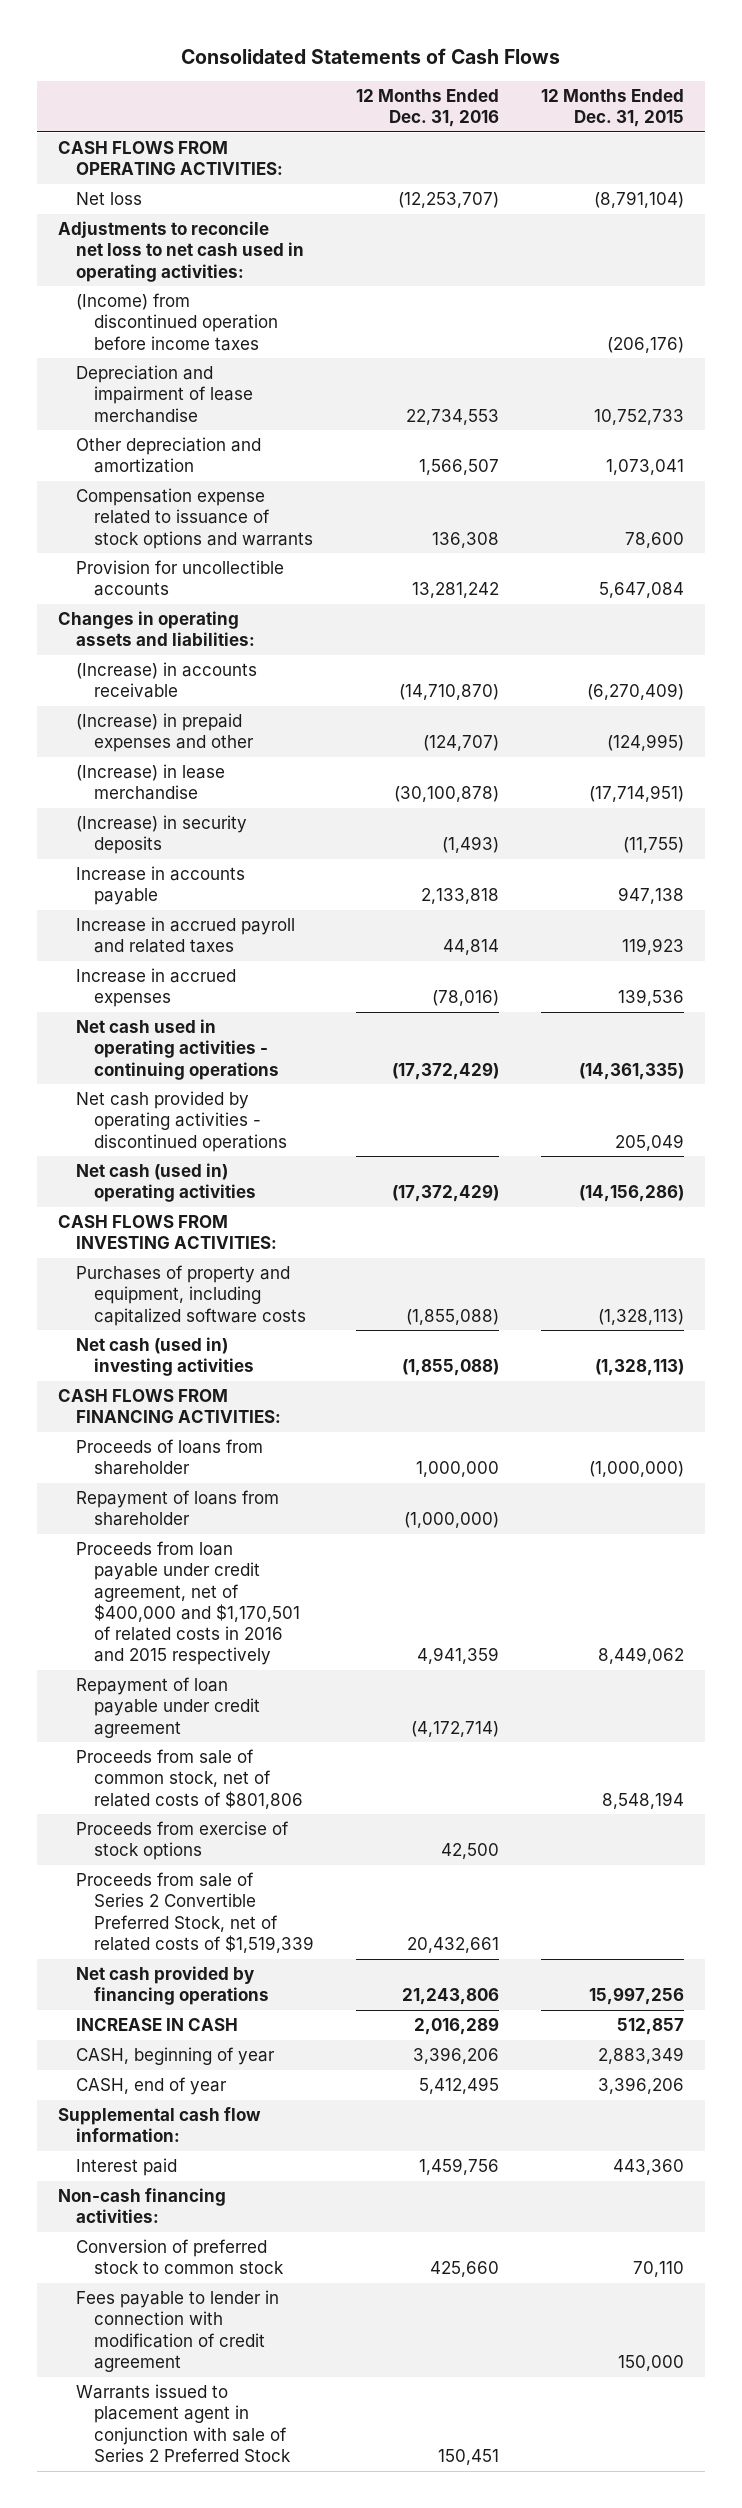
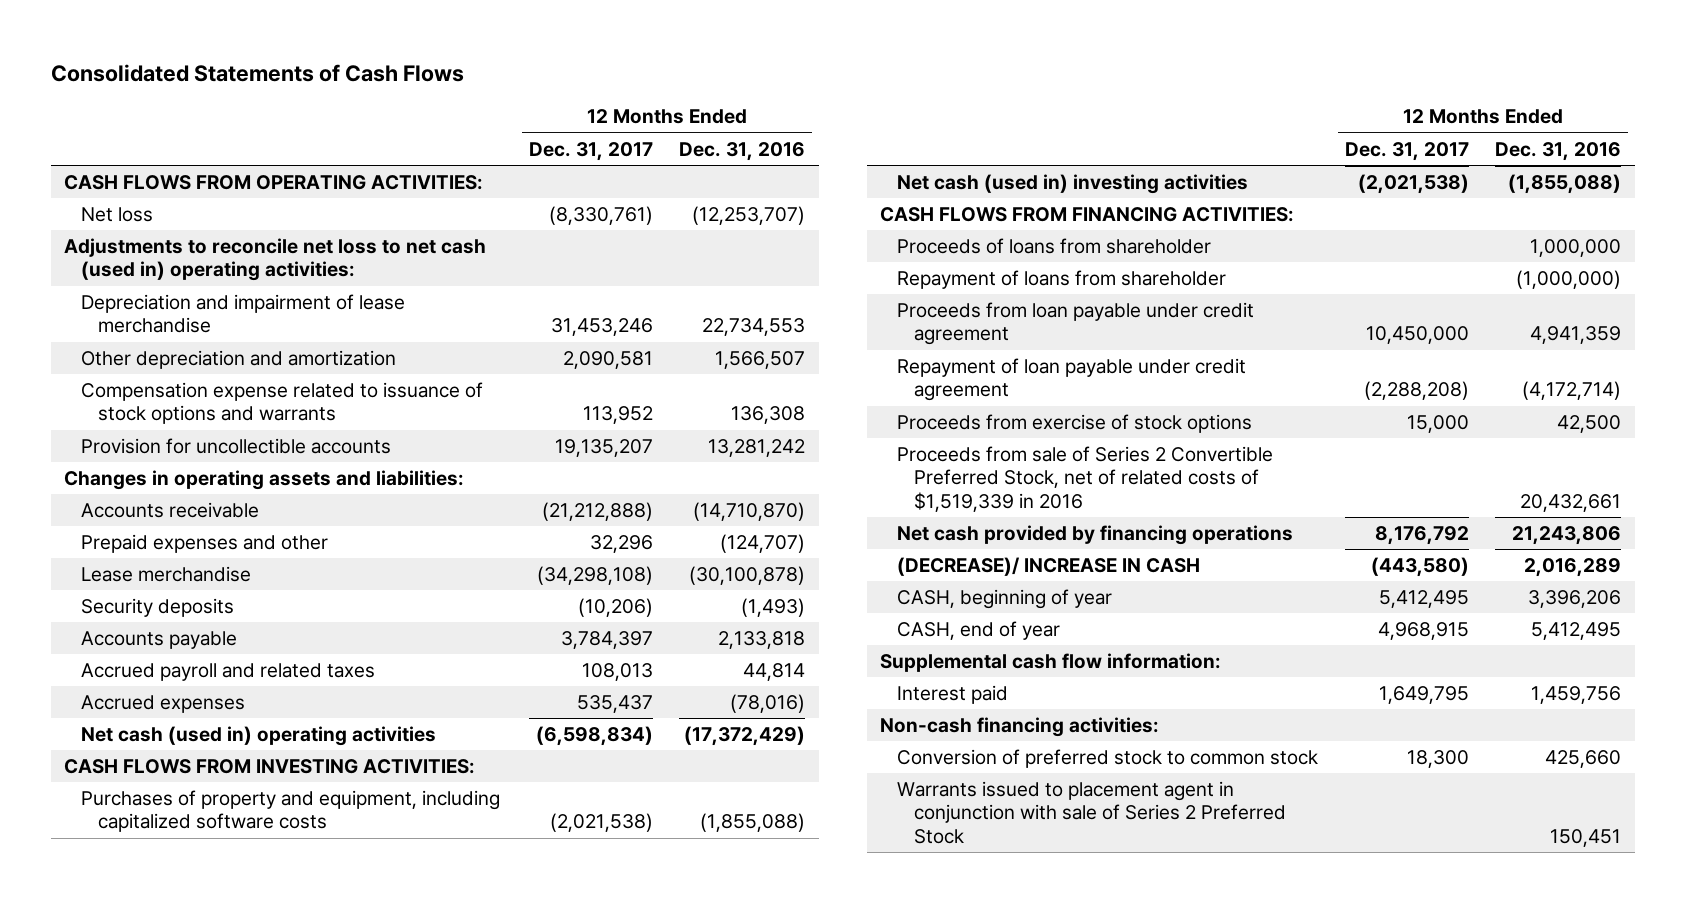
- | 12 Months Ended Dec. 31, 2016 | 12 Months Ended Dec. 31, 2015
+ | 12 Months Ended Dec. 31, 2017 | 12 Months Ended Dec. 31, 2016
- Adjustments to reconcile net loss to net cash used in operating activities:
- (Income) from discontinued operation before income taxes | | (206,176)
+ Adjustments to reconcile net loss to net cash (used in) operating activities:
- (Increase) in accounts receivable | (14,710,870) | (6,270,409)
- (Increase) in prepaid expenses and other | (124,707) | (124,995)
- (Increase) in lease merchandise | (30,100,878) | (17,714,951)
- (Increase) in security deposits | (1,493) | (11,755)
- Increase in accounts payable | 2,133,818 | 947,138
- Increase in accrued payroll and related taxes | 44,814 | 119,923
- Increase in accrued expenses | (78,016) | 139,536
- Net cash used in operating activities - continuing operations | (17,372,429) | (14,361,335)
- Net cash provided by operating activities - discontinued operations | | 205,049
+ Accounts receivable | (21,212,888) | (14,710,870)
+ Prepaid expenses and other | 32,296 | (124,707)
+ Lease merchandise | (34,298,108) | (30,100,878)
+ Security deposits | (10,206) | (1,493)
+ Accounts payable | 3,784,397 | 2,133,818
+ Accrued payroll and related taxes | 108,013 | 44,814
+ Accrued expenses | 535,437 | (78,016)
- Proceeds from loan payable under credit agreement, net of $400,000 and $1,170,501 of related costs in 2016 and 2015 respectively | 4,941,359 | 8,449,062
+ Proceeds from loan payable under credit agreement | 10,450,000 | 4,941,359
- Proceeds from sale of common stock, net of related costs of $801,806 | | 8,548,194
- Proceeds from sale of Series 2 Convertible Preferred Stock, net of related costs of $1,519,339 | 20,432,661 |
+ Proceeds from sale of Series 2 Convertible Preferred Stock, net of related costs of $1,519,339 in 2016 | | 20,432,661
- INCREASE IN CASH | 2,016,289 | 512,857
+ (DECREASE)/ INCREASE IN CASH | (443,580) | 2,016,289
- Fees payable to lender in connection with modification of credit agreement | | 150,000

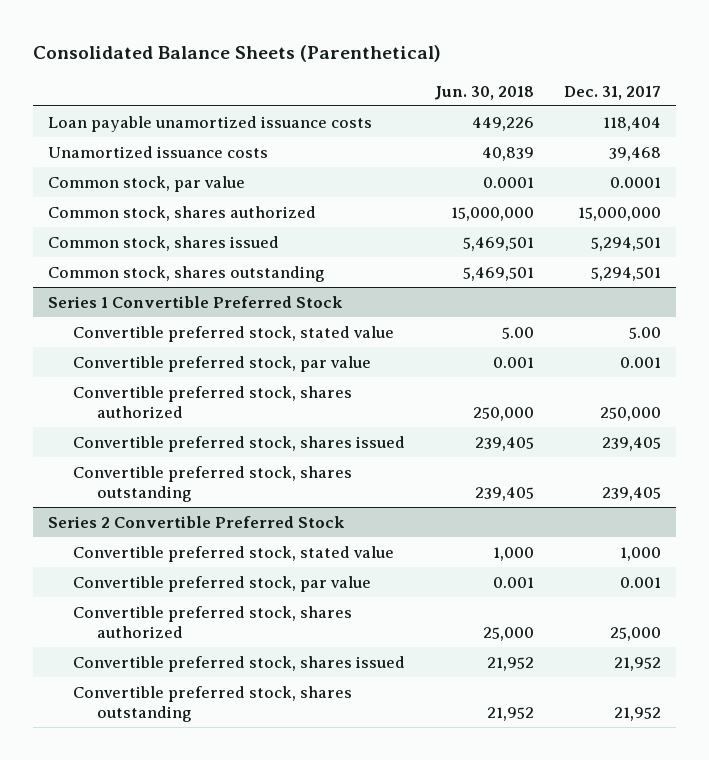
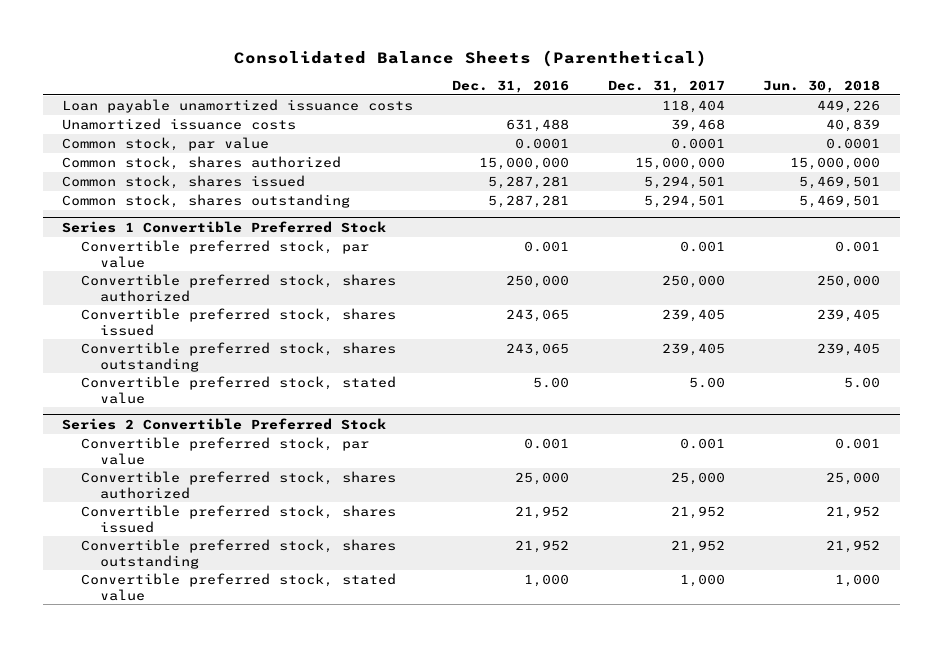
- | Jun. 30, 2018 | Dec. 31, 2017
+ | Dec. 31, 2016 | Dec. 31, 2017 | Jun. 30, 2018
@ Series 1 Convertible Preferred Stock
moved down: Convertible preferred stock, stated value | 5.00 | 5.00 | 5.00
@ Series 2 Convertible Preferred Stock
moved down: Convertible preferred stock, stated value | 1,000 | 1,000 | 1,000

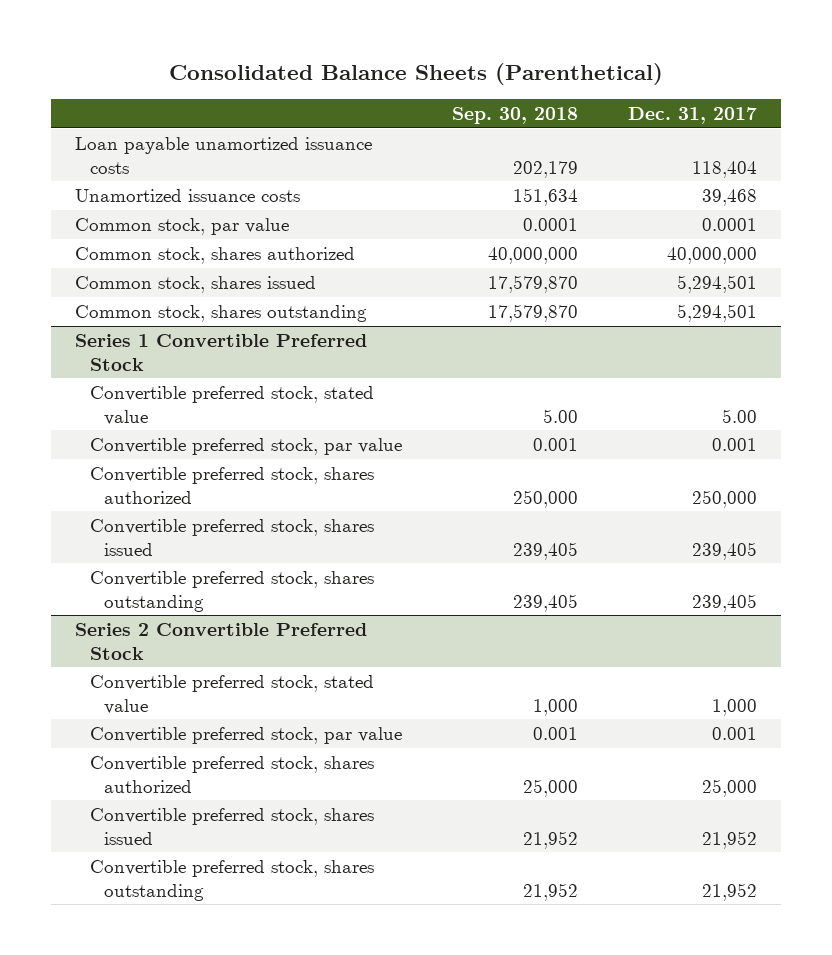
- | Dec. 31, 2016 | Dec. 31, 2017 | Jun. 30, 2018
+ | Sep. 30, 2018 | Dec. 31, 2017
- Common stock, shares authorized | 15,000,000 | 15,000,000 | 15,000,000
+ Common stock, shares authorized | 40,000,000 | 40,000,000
@ Series 1 Convertible Preferred Stock
moved up: Convertible preferred stock, stated value | 5.00 | 5.00
@ Series 2 Convertible Preferred Stock
moved up: Convertible preferred stock, stated value | 1,000 | 1,000

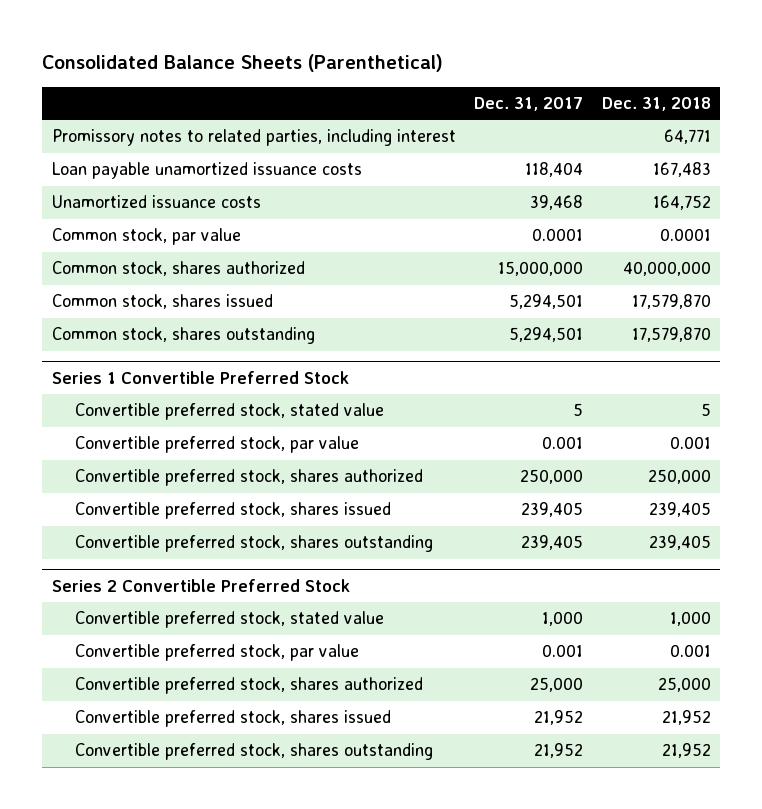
- | Sep. 30, 2018 | Dec. 31, 2017
+ | Dec. 31, 2017 | Dec. 31, 2018
+ Promissory notes to related parties, including interest | | 64,771
- Common stock, shares authorized | 40,000,000 | 40,000,000
+ Common stock, shares authorized | 15,000,000 | 40,000,000
@ Series 1 Convertible Preferred Stock
- Convertible preferred stock, stated value | 5.00 | 5.00
+ Convertible preferred stock, stated value | 5 | 5

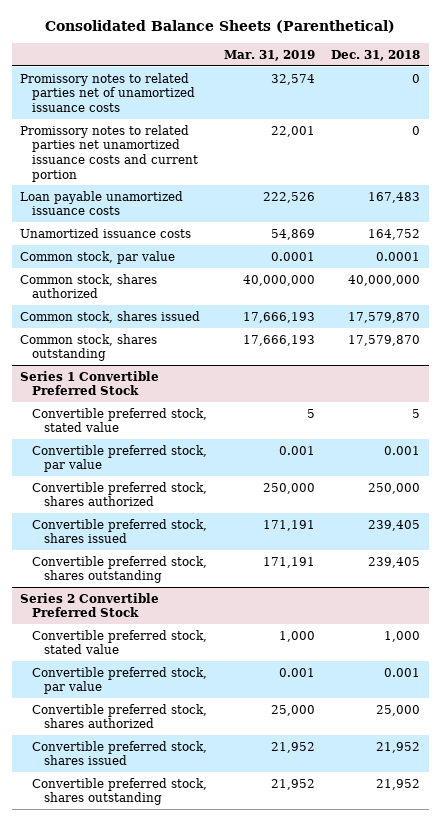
- | Dec. 31, 2017 | Dec. 31, 2018
+ | Mar. 31, 2019 | Dec. 31, 2018
- Promissory notes to related parties, including interest | | 64,771
+ Promissory notes to related parties net of unamortized issuance costs | 32,574 | 0
+ Promissory notes to related parties net unamortized issuance costs and current portion | 22,001 | 0

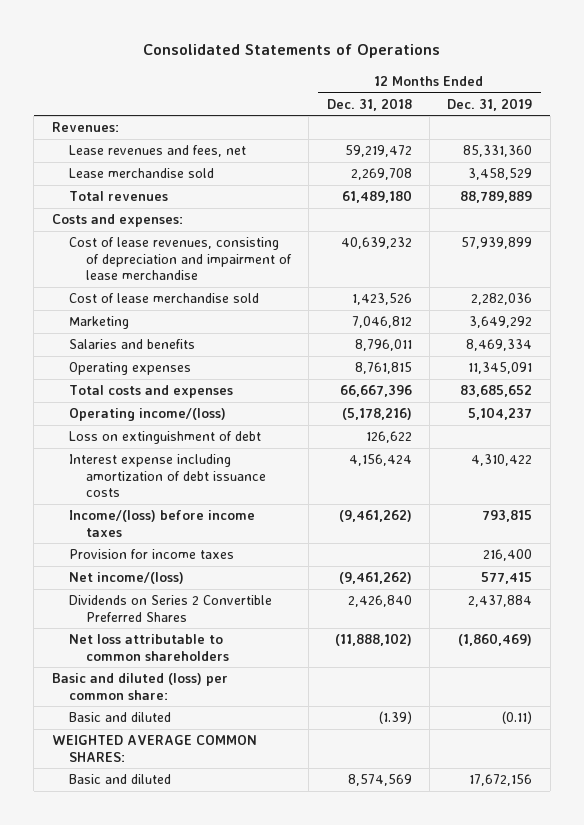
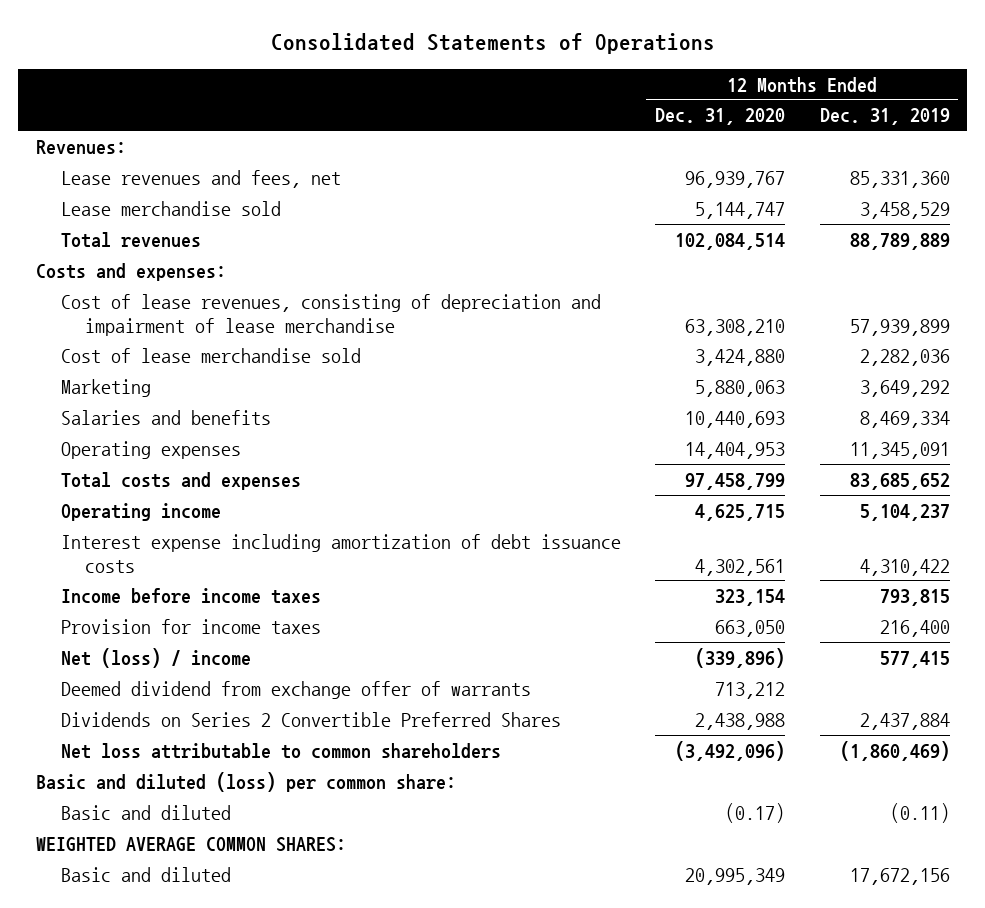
- | 12 Months Ended Dec. 31, 2018 | 12 Months Ended Dec. 31, 2019
+ | 12 Months Ended Dec. 31, 2020 | 12 Months Ended Dec. 31, 2019
- Operating income/(loss) | (5,178,216) | 5,104,237
- Loss on extinguishment of debt | 126,622 |
+ Operating income | 4,625,715 | 5,104,237
- Income/(loss) before income taxes | (9,461,262) | 793,815
+ Income before income taxes | 323,154 | 793,815
- Net income/(loss) | (9,461,262) | 577,415
+ Net (loss) / income | (339,896) | 577,415
+ Deemed dividend from exchange offer of warrants | 713,212 |

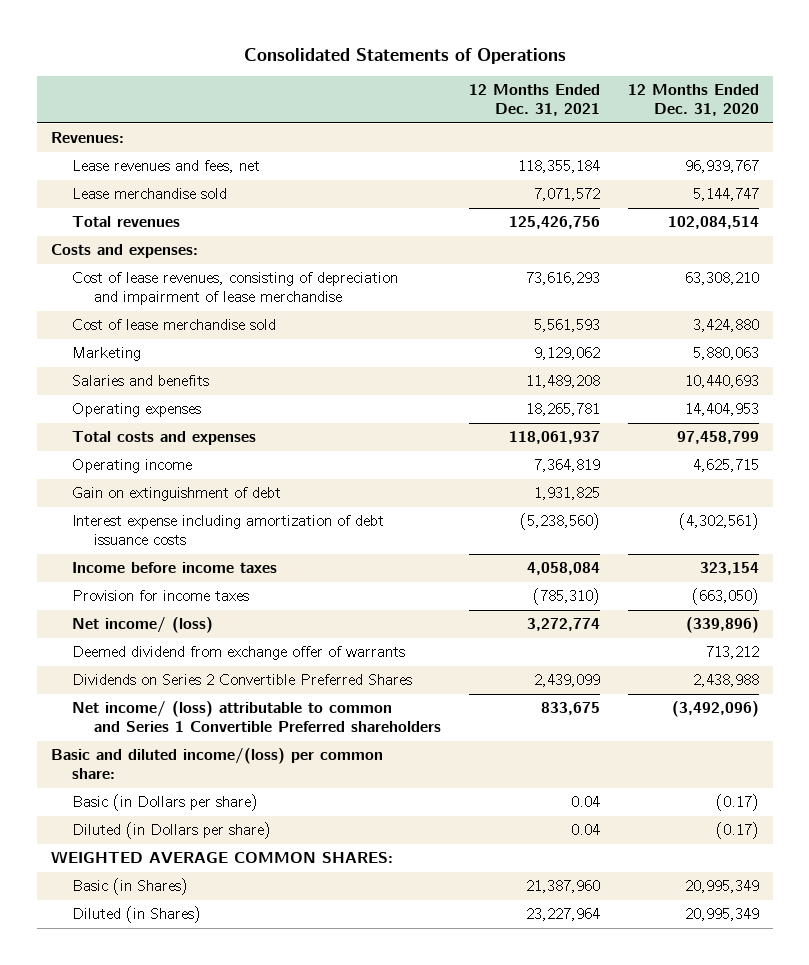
- | 12 Months Ended Dec. 31, 2020 | 12 Months Ended Dec. 31, 2019
+ | 12 Months Ended Dec. 31, 2021 | 12 Months Ended Dec. 31, 2020
- Interest expense including amortization of debt issuance costs | 4,302,561 | 4,310,422
+ Gain on extinguishment of debt | 1,931,825 |
+ Interest expense including amortization of debt issuance costs | (5,238,560) | (4,302,561)
- Provision for income taxes | 663,050 | 216,400
- Net (loss) / income | (339,896) | 577,415
+ Provision for income taxes | (785,310) | (663,050)
+ Net income/ (loss) | 3,272,774 | (339,896)
- Net loss attributable to common shareholders | (3,492,096) | (1,860,469)
- Basic and diluted (loss) per common share:
- Basic and diluted | (0.17) | (0.11)
+ Net income/ (loss) attributable to common and Series 1 Convertible Preferred shareholders | 833,675 | (3,492,096)
+ Basic and diluted income/(loss) per common share:
+ Basic (in Dollars per share) | 0.04 | (0.17)
+ Diluted (in Dollars per share) | 0.04 | (0.17)
- Basic and diluted | 20,995,349 | 17,672,156
+ Basic (in Shares) | 21,387,960 | 20,995,349
+ Diluted (in Shares) | 23,227,964 | 20,995,349

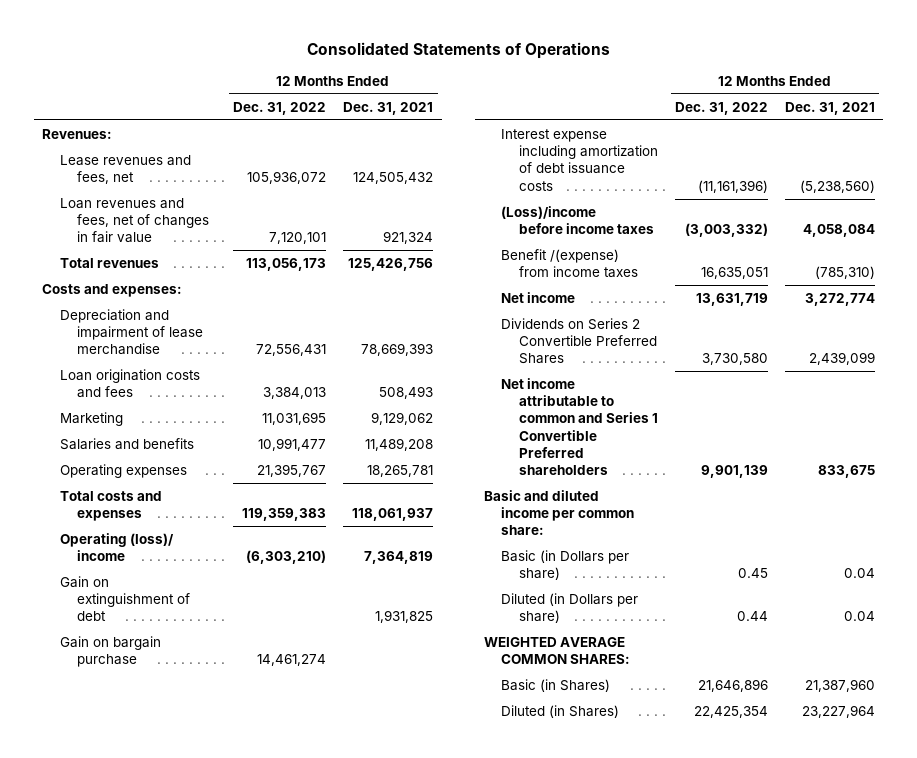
- | 12 Months Ended Dec. 31, 2021 | 12 Months Ended Dec. 31, 2020
+ | 12 Months Ended Dec. 31, 2022 | 12 Months Ended Dec. 31, 2021
- Lease revenues and fees, net | 118,355,184 | 96,939,767
- Lease merchandise sold | 7,071,572 | 5,144,747
+ Lease revenues and fees, net | 105,936,072 | 124,505,432
+ Loan revenues and fees, net of changes in fair value | 7,120,101 | 921,324
- Cost of lease revenues, consisting of depreciation and impairment of lease merchandise | 73,616,293 | 63,308,210
- Cost of lease merchandise sold | 5,561,593 | 3,424,880
+ Depreciation and impairment of lease merchandise | 72,556,431 | 78,669,393
+ Loan origination costs and fees | 3,384,013 | 508,493
- Operating income | 7,364,819 | 4,625,715
+ Operating (loss)/ income | (6,303,210) | 7,364,819
+ Gain on bargain purchase | 14,461,274 |
- Income before income taxes | 4,058,084 | 323,154
- Provision for income taxes | (785,310) | (663,050)
- Net income/ (loss) | 3,272,774 | (339,896)
- Deemed dividend from exchange offer of warrants | | 713,212
+ (Loss)/income before income taxes | (3,003,332) | 4,058,084
+ Benefit /(expense) from income taxes | 16,635,051 | (785,310)
+ Net income | 13,631,719 | 3,272,774
- Net income/ (loss) attributable to common and Series 1 Convertible Preferred shareholders | 833,675 | (3,492,096)
- Basic and diluted income/(loss) per common share:
+ Net income attributable to common and Series 1 Convertible Preferred shareholders | 9,901,139 | 833,675
+ Basic and diluted income per common share:

